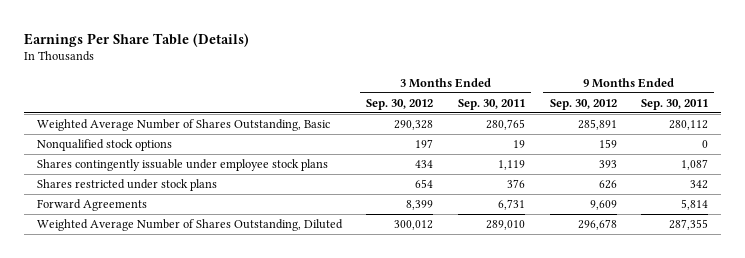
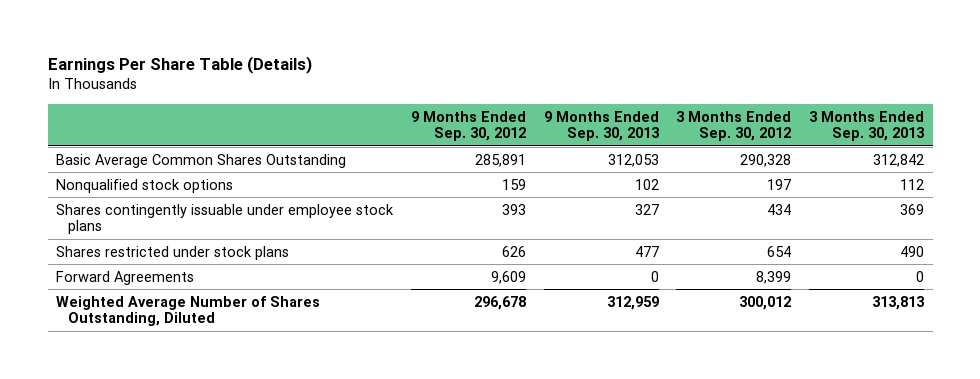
- | 3 Months Ended Sep. 30, 2012 | 3 Months Ended Sep. 30, 2011 | 9 Months Ended Sep. 30, 2012 | 9 Months Ended Sep. 30, 2011
+ | 9 Months Ended Sep. 30, 2012 | 9 Months Ended Sep. 30, 2013 | 3 Months Ended Sep. 30, 2012 | 3 Months Ended Sep. 30, 2013
- Weighted Average Number of Shares Outstanding, Basic | 290,328 | 280,765 | 285,891 | 280,112
+ Basic Average Common Shares Outstanding | 285,891 | 312,053 | 290,328 | 312,842

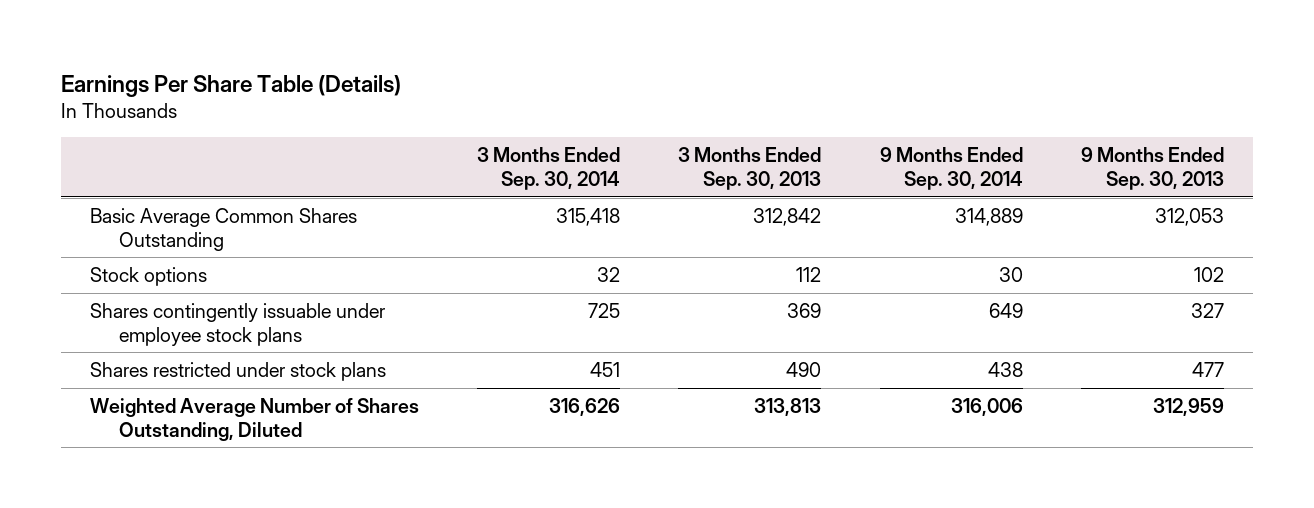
- | 9 Months Ended Sep. 30, 2012 | 9 Months Ended Sep. 30, 2013 | 3 Months Ended Sep. 30, 2012 | 3 Months Ended Sep. 30, 2013
+ | 3 Months Ended Sep. 30, 2014 | 3 Months Ended Sep. 30, 2013 | 9 Months Ended Sep. 30, 2014 | 9 Months Ended Sep. 30, 2013
- Nonqualified stock options | 159 | 102 | 197 | 112
+ Stock options | 32 | 112 | 30 | 102
- Forward Agreements | 9,609 | 0 | 8,399 | 0

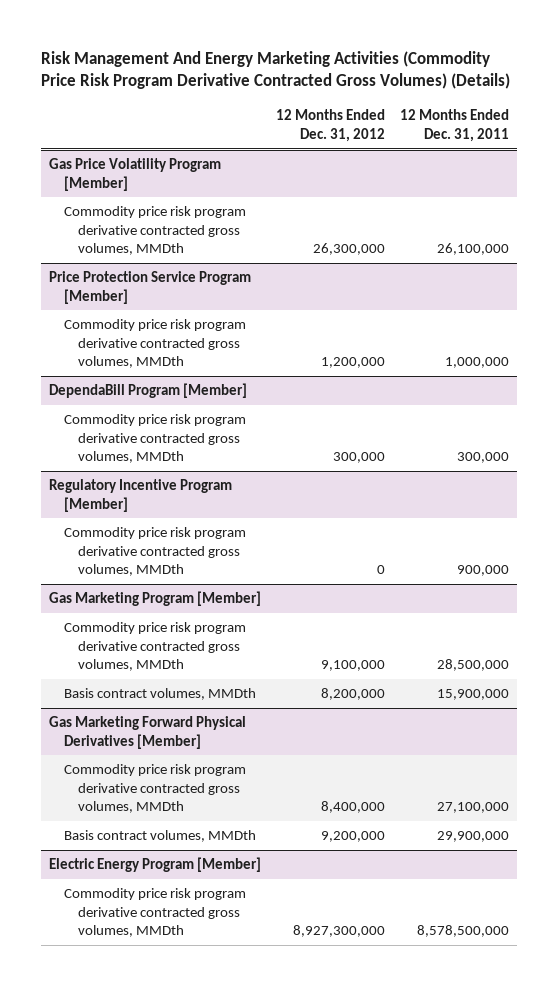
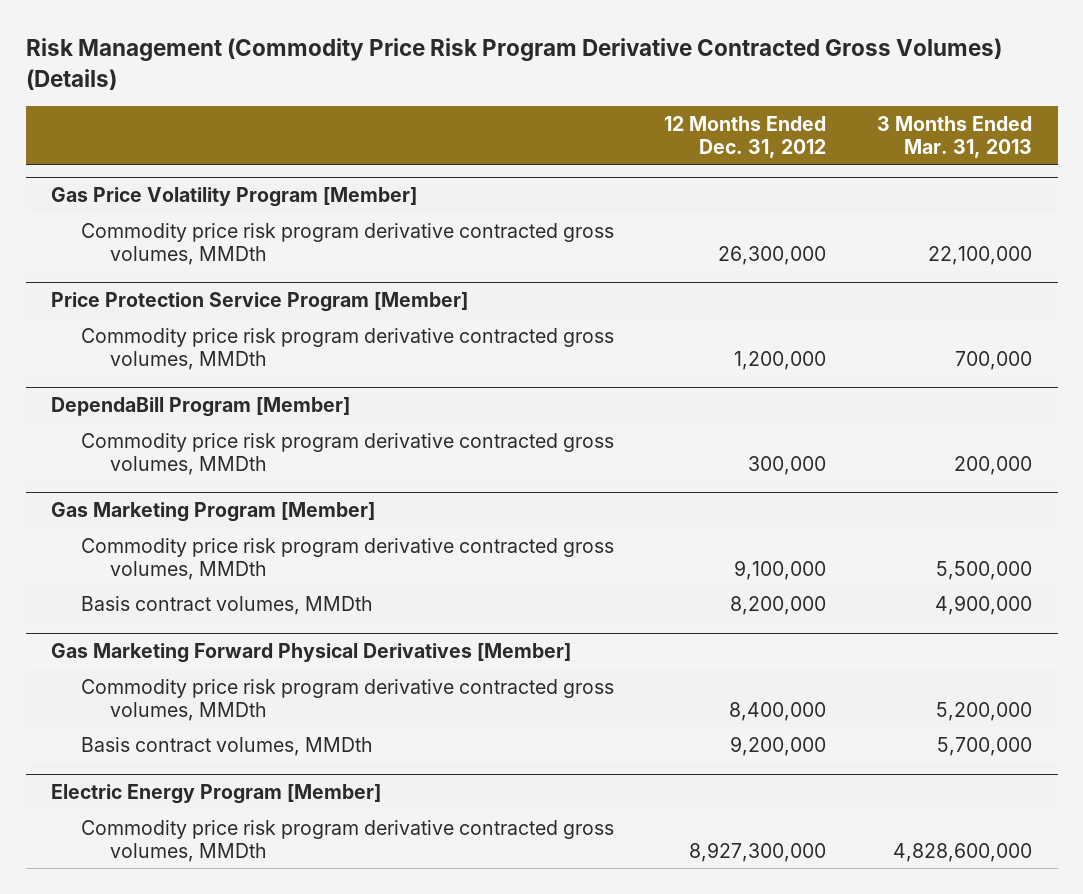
- Risk Management And Energy Marketing Activities (Commodity Price Risk Program Derivative Contracted Gross Volumes) (Details)
+ Risk Management (Commodity Price Risk Program Derivative Contracted Gross Volumes) (Details)
- | 12 Months Ended Dec. 31, 2012 | 12 Months Ended Dec. 31, 2011
+ | 12 Months Ended Dec. 31, 2012 | 3 Months Ended Mar. 31, 2013
- Regulatory Incentive Program [Member]
- Commodity price risk program derivative contracted gross volumes, MMDth | 0 | 900,000

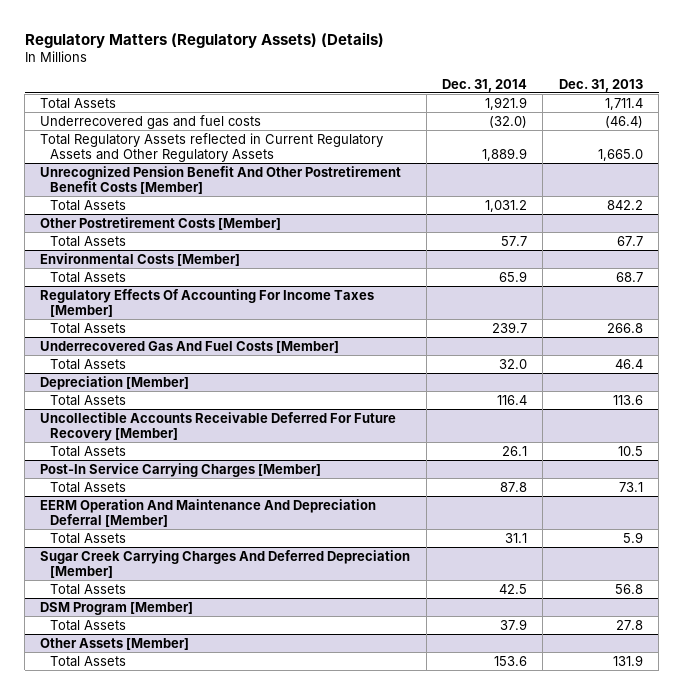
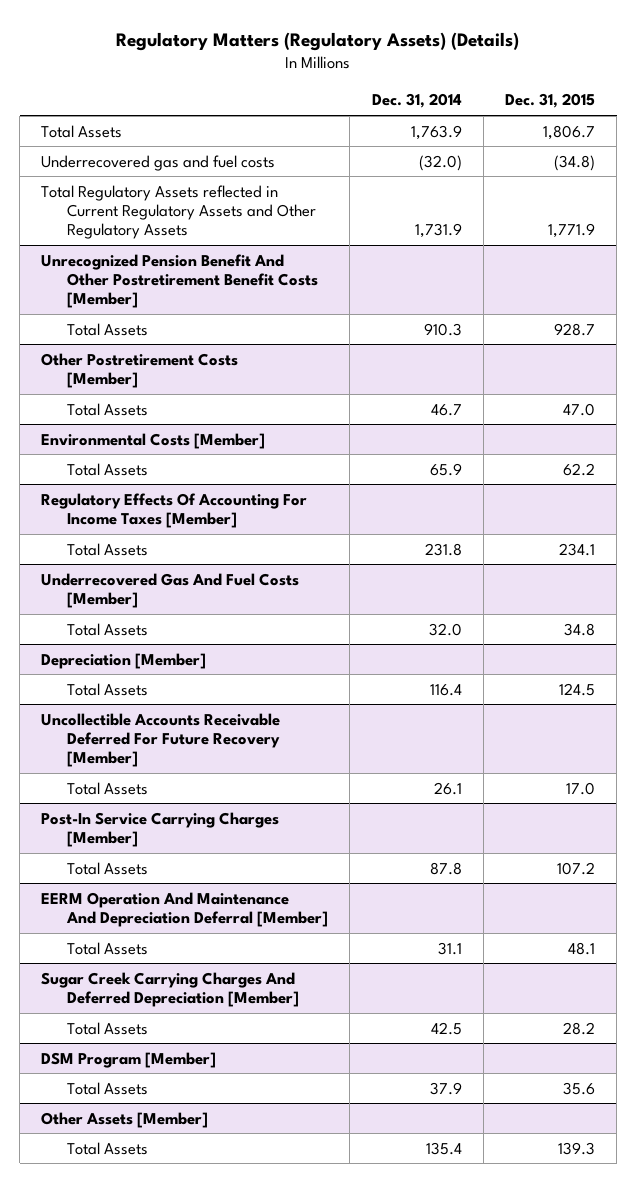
- | Dec. 31, 2014 | Dec. 31, 2013
+ | Dec. 31, 2014 | Dec. 31, 2015
- Total Assets | 1,921.9 | 1,711.4
+ Total Assets | 1,763.9 | 1,806.7
- Total Regulatory Assets reflected in Current Regulatory Assets and Other Regulatory Assets | 1,889.9 | 1,665.0
+ Total Regulatory Assets reflected in Current Regulatory Assets and Other Regulatory Assets | 1,731.9 | 1,771.9
@ Unrecognized Pension Benefit And Other Postretirement Benefit Costs [Member]
- Total Assets | 1,031.2 | 842.2
+ Total Assets | 910.3 | 928.7
@ Other Postretirement Costs [Member]
- Total Assets | 57.7 | 67.7
+ Total Assets | 46.7 | 47.0
@ Regulatory Effects Of Accounting For Income Taxes [Member]
- Total Assets | 239.7 | 266.8
+ Total Assets | 231.8 | 234.1
@ Other Assets [Member]
- Total Assets | 153.6 | 131.9
+ Total Assets | 135.4 | 139.3

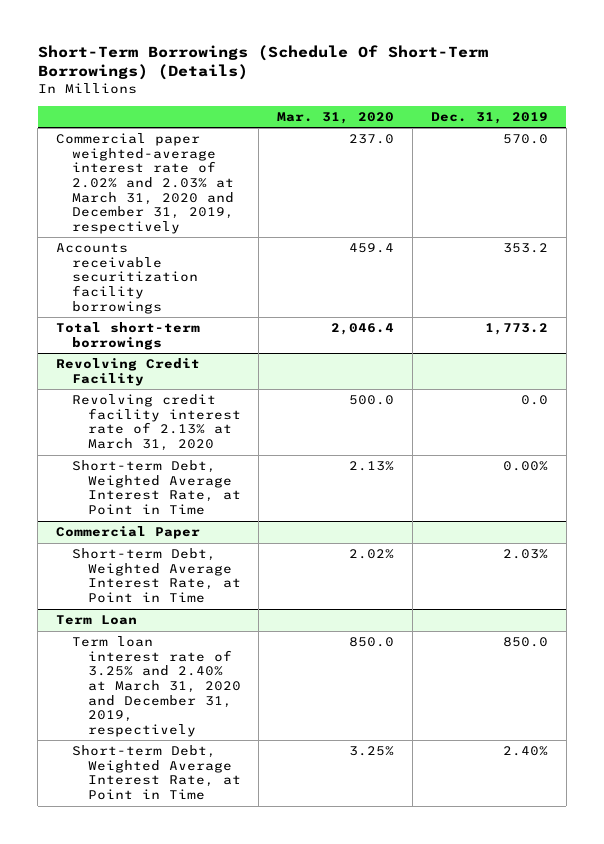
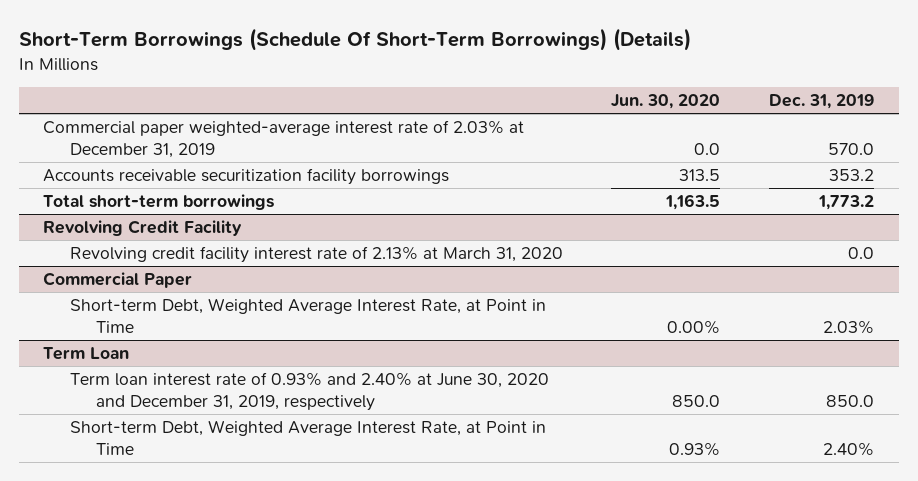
- | Mar. 31, 2020 | Dec. 31, 2019
+ | Jun. 30, 2020 | Dec. 31, 2019
- Commercial paper weighted-average interest rate of 2.02% and 2.03% at March 31, 2020 and December 31, 2019, respectively | 237.0 | 570.0
+ Commercial paper weighted-average interest rate of 2.03% at December 31, 2019 | 0.0 | 570.0
@ Revolving Credit Facility
- Short-term Debt, Weighted Average Interest Rate, at Point in Time | 2.13% | 0.00%
@ Term Loan
- Term loan interest rate of 3.25% and 2.40% at March 31, 2020 and December 31, 2019, respectively | 850.0 | 850.0
+ Term loan interest rate of 0.93% and 2.40% at June 30, 2020 and December 31, 2019, respectively | 850.0 | 850.0

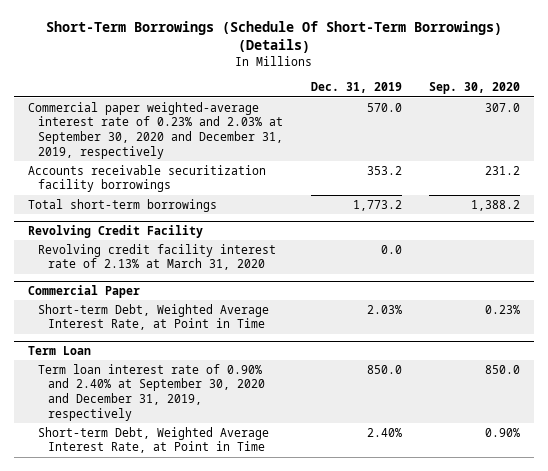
- | Jun. 30, 2020 | Dec. 31, 2019
+ | Dec. 31, 2019 | Sep. 30, 2020
- Commercial paper weighted-average interest rate of 2.03% at December 31, 2019 | 0.0 | 570.0
+ Commercial paper weighted-average interest rate of 0.23% and 2.03% at September 30, 2020 and December 31, 2019, respectively | 570.0 | 307.0
@ Term Loan
- Term loan interest rate of 0.93% and 2.40% at June 30, 2020 and December 31, 2019, respectively | 850.0 | 850.0
+ Term loan interest rate of 0.90% and 2.40% at September 30, 2020 and December 31, 2019, respectively | 850.0 | 850.0

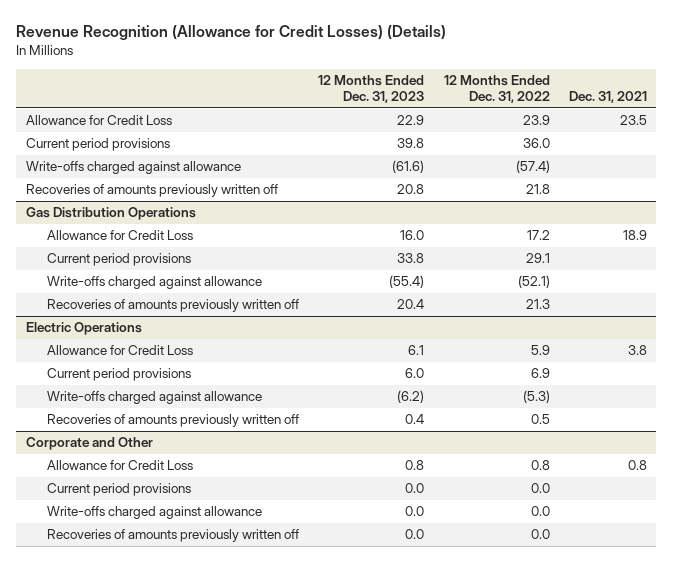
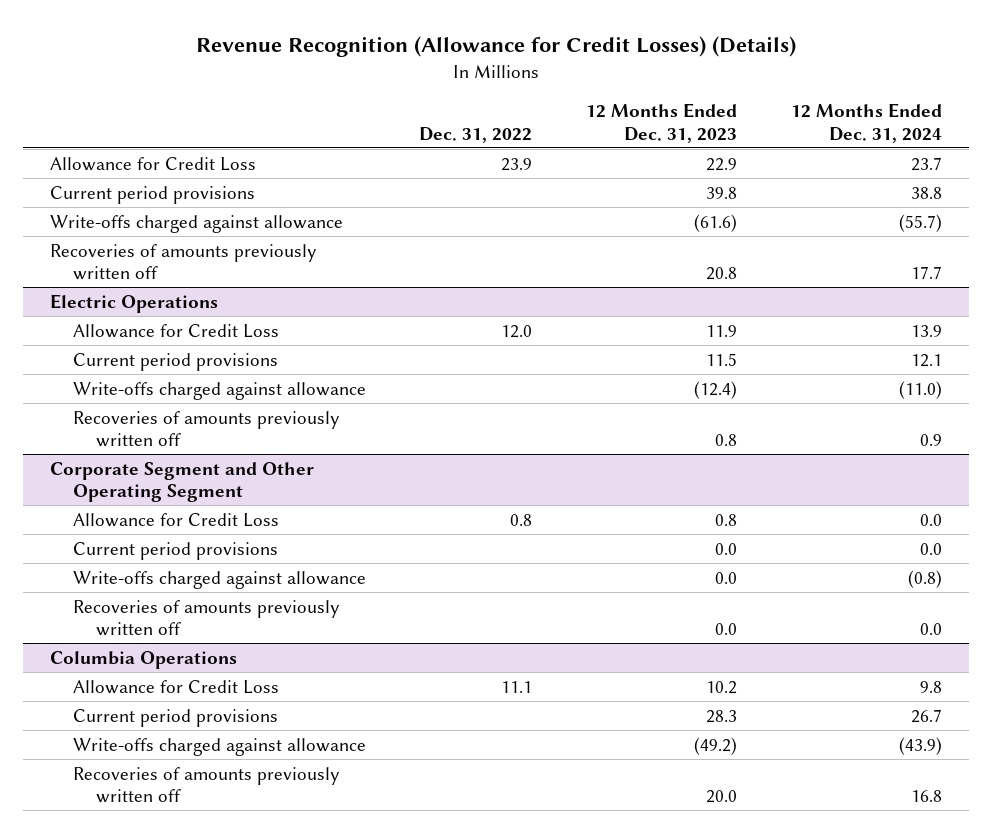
- | 12 Months Ended Dec. 31, 2023 | 12 Months Ended Dec. 31, 2022 | Dec. 31, 2021
+ | Dec. 31, 2022 | 12 Months Ended Dec. 31, 2023 | 12 Months Ended Dec. 31, 2024
- Gas Distribution Operations
- Allowance for Credit Loss | 16.0 | 17.2 | 18.9
- Current period provisions | 33.8 | 29.1 |
- Write-offs charged against allowance | (55.4) | (52.1) |
- Recoveries of amounts previously written off | 20.4 | 21.3 |
@ Electric Operations
- Allowance for Credit Loss | 6.1 | 5.9 | 3.8
- Current period provisions | 6.0 | 6.9 |
- Write-offs charged against allowance | (6.2) | (5.3) |
- Recoveries of amounts previously written off | 0.4 | 0.5 |
- Corporate and Other
@ Electric Operations
+ Allowance for Credit Loss | 12.0 | 11.9 | 13.9
+ Current period provisions | | 11.5 | 12.1
+ Write-offs charged against allowance | | (12.4) | (11.0)
+ Recoveries of amounts previously written off | | 0.8 | 0.9
+ Corporate Segment and Other Operating Segment
+ Columbia Operations
+ Allowance for Credit Loss | 11.1 | 10.2 | 9.8
+ Current period provisions | | 28.3 | 26.7
+ Write-offs charged against allowance | | (49.2) | (43.9)
+ Recoveries of amounts previously written off | | 20.0 | 16.8

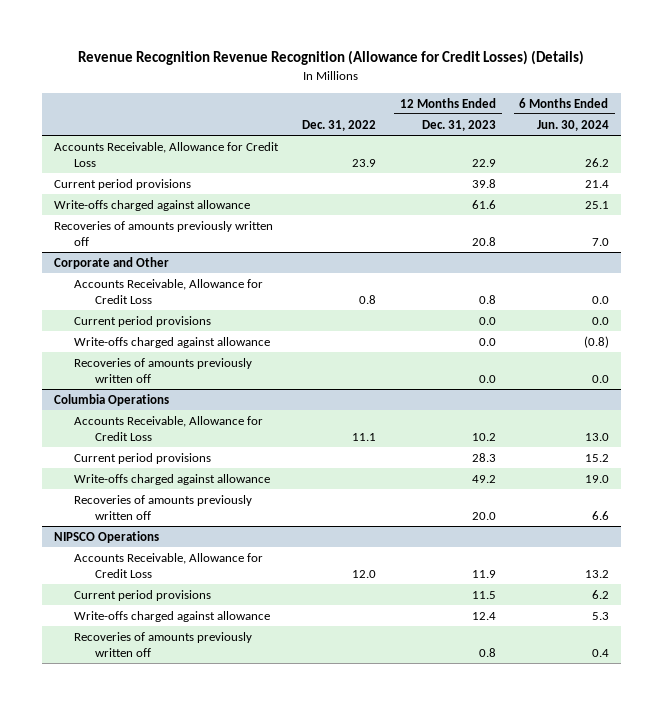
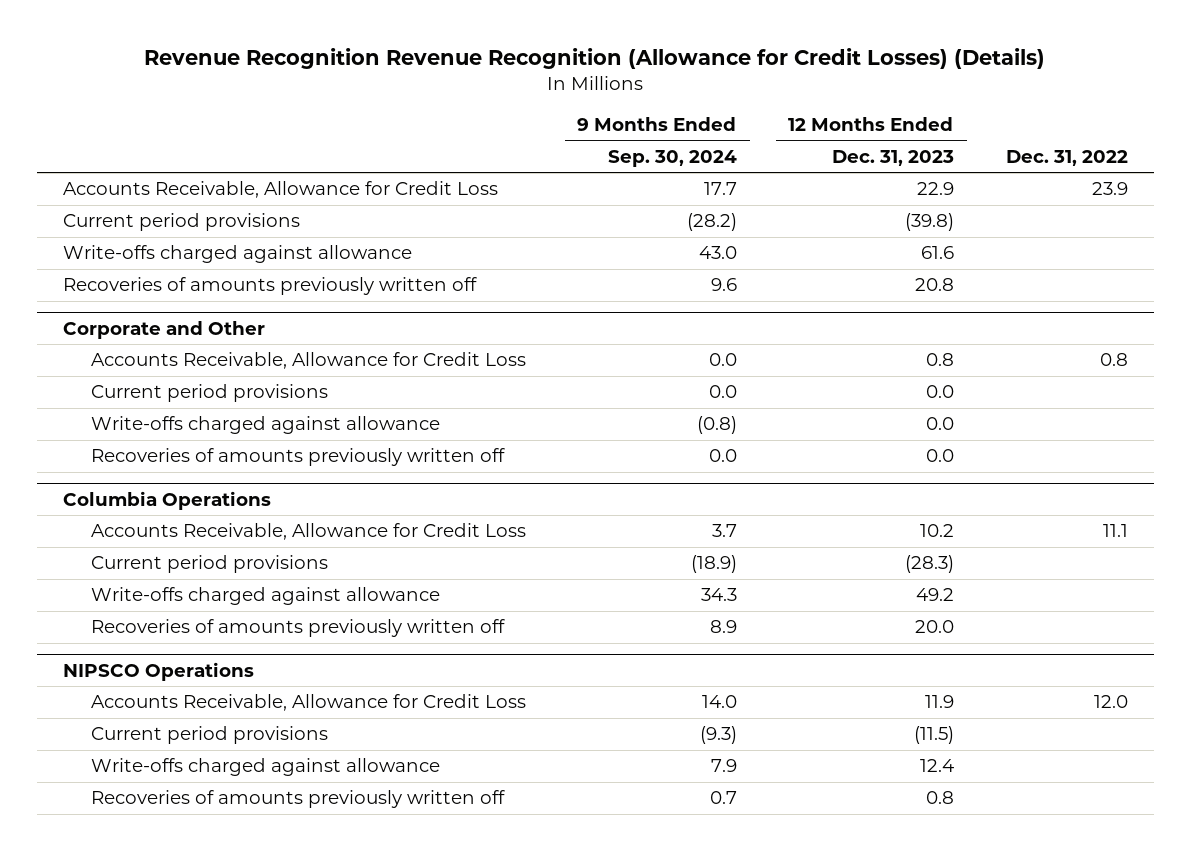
- | Dec. 31, 2022 | 12 Months Ended Dec. 31, 2023 | 6 Months Ended Jun. 30, 2024
+ | 9 Months Ended Sep. 30, 2024 | 12 Months Ended Dec. 31, 2023 | Dec. 31, 2022
- Current period provisions | | 39.8 | 21.4
+ Current period provisions | (28.2) | (39.8) |
@ Columbia Operations
- Current period provisions | | 28.3 | 15.2
+ Current period provisions | (18.9) | (28.3) |
@ NIPSCO Operations
- Current period provisions | | 11.5 | 6.2
+ Current period provisions | (9.3) | (11.5) |

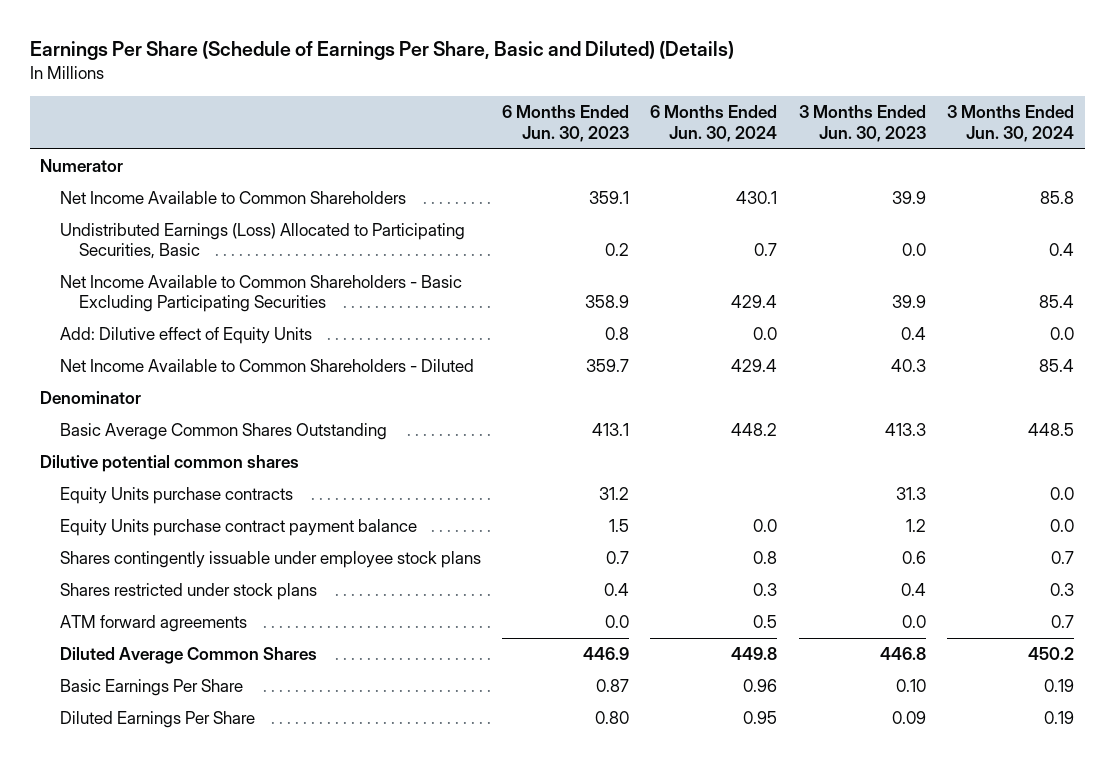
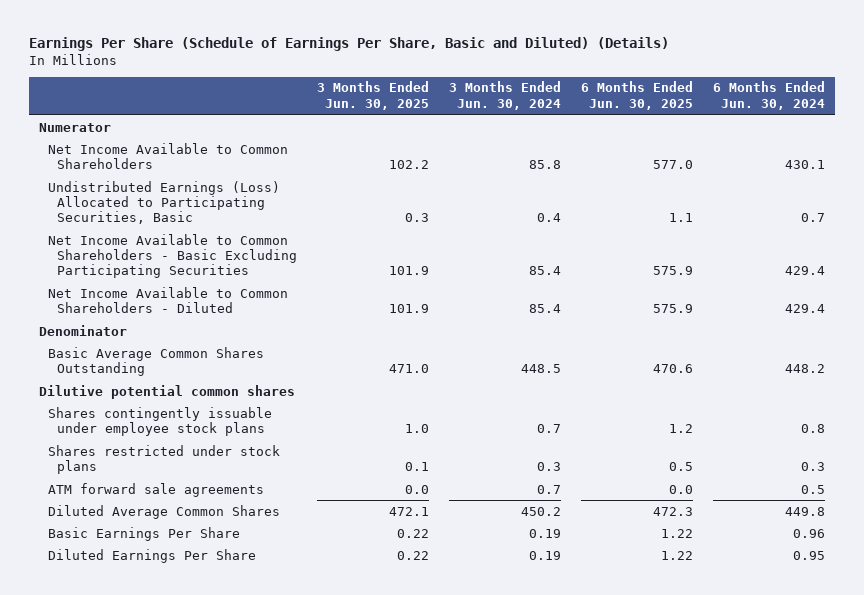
- | 6 Months Ended Jun. 30, 2023 | 6 Months Ended Jun. 30, 2024 | 3 Months Ended Jun. 30, 2023 | 3 Months Ended Jun. 30, 2024
+ | 3 Months Ended Jun. 30, 2025 | 3 Months Ended Jun. 30, 2024 | 6 Months Ended Jun. 30, 2025 | 6 Months Ended Jun. 30, 2024
- Add: Dilutive effect of Equity Units | 0.8 | 0.0 | 0.4 | 0.0
- Equity Units purchase contracts | 31.2 | | 31.3 | 0.0
- Equity Units purchase contract payment balance | 1.5 | 0.0 | 1.2 | 0.0
- ATM forward agreements | 0.0 | 0.5 | 0.0 | 0.7
+ ATM forward sale agreements | 0.0 | 0.7 | 0.0 | 0.5

